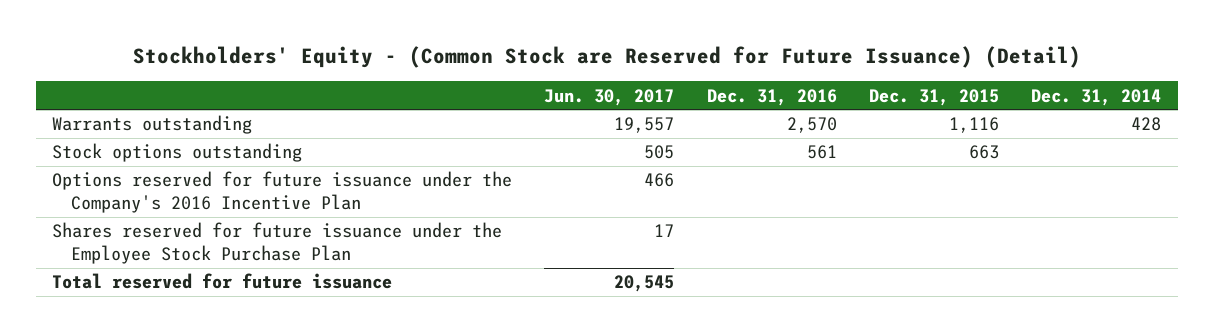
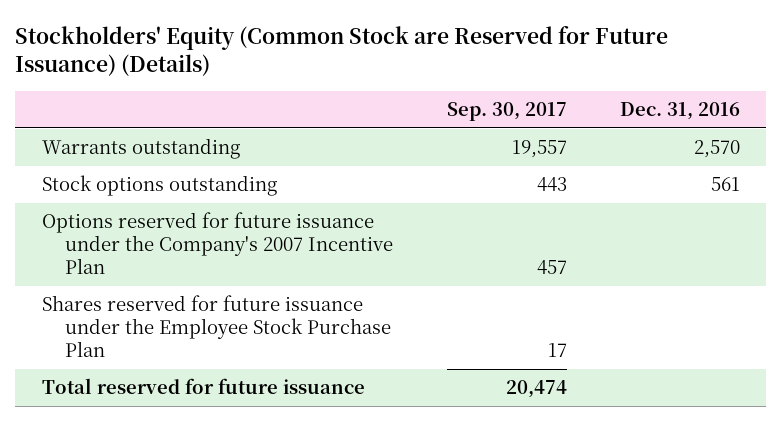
- Stockholders' Equity - (Common Stock are Reserved for Future Issuance) (Detail)
+ Stockholders' Equity (Common Stock are Reserved for Future Issuance) (Details)
- | Jun. 30, 2017 | Dec. 31, 2016 | Dec. 31, 2015 | Dec. 31, 2014
+ | Sep. 30, 2017 | Dec. 31, 2016
- Options reserved for future issuance under the Company's 2016 Incentive Plan | 466 | | |
+ Options reserved for future issuance under the Company's 2007 Incentive Plan | 457 |

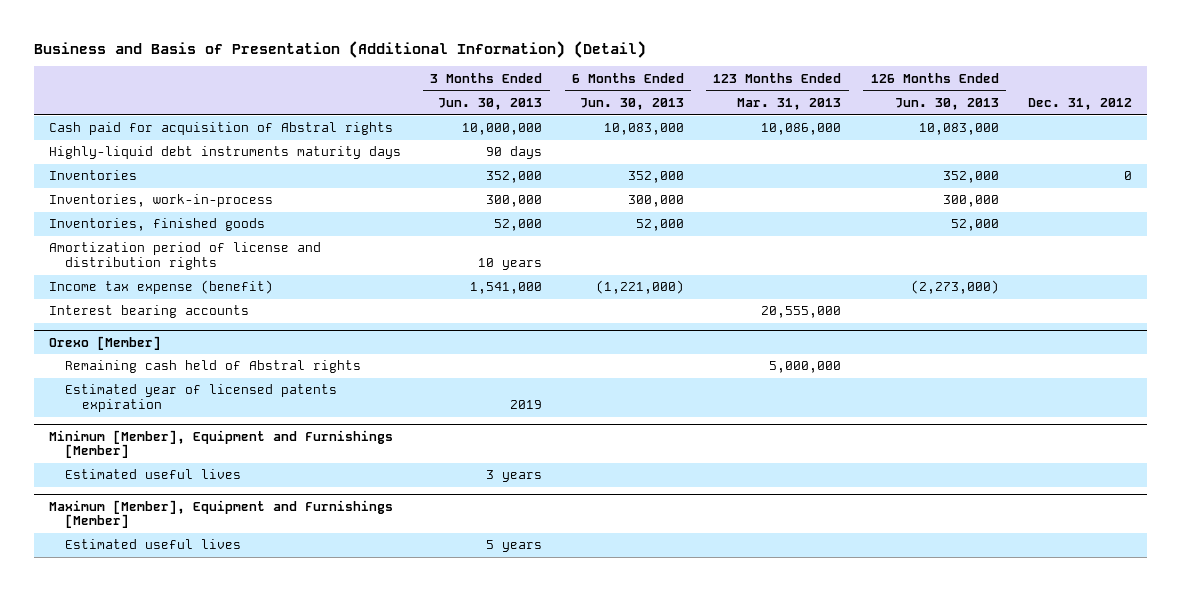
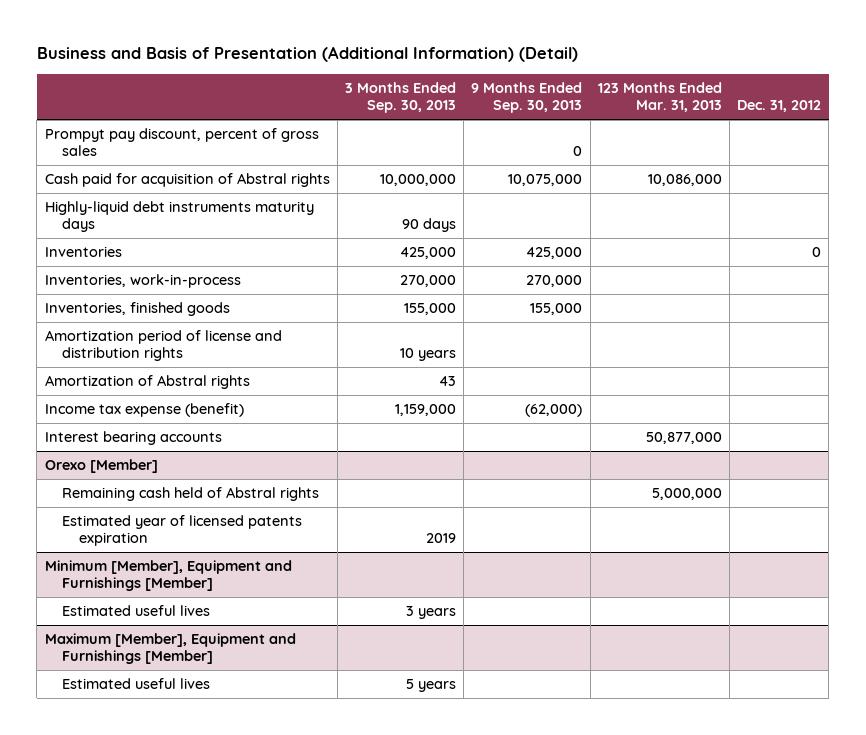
- | 3 Months Ended Jun. 30, 2013 | 6 Months Ended Jun. 30, 2013 | 123 Months Ended Mar. 31, 2013 | 126 Months Ended Jun. 30, 2013 | Dec. 31, 2012
+ | 3 Months Ended Sep. 30, 2013 | 9 Months Ended Sep. 30, 2013 | 123 Months Ended Mar. 31, 2013 | Dec. 31, 2012
+ Prompyt pay discount, percent of gross sales | | 0 | |
+ Amortization of Abstral rights | 43 | | |
- Interest bearing accounts | | | 20,555,000 | |
+ Interest bearing accounts | | | 50,877,000 |

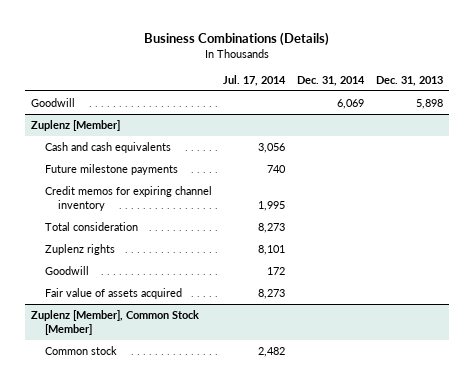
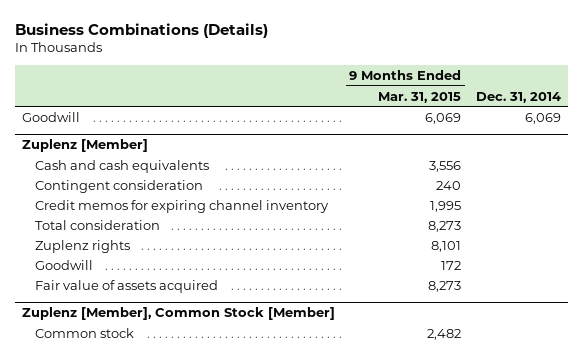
- | Jul. 17, 2014 | Dec. 31, 2014 | Dec. 31, 2013
+ | 9 Months Ended Mar. 31, 2015 | Dec. 31, 2014
@ Zuplenz [Member]
- Future milestone payments | 740 | |
+ Contingent consideration | 240 |

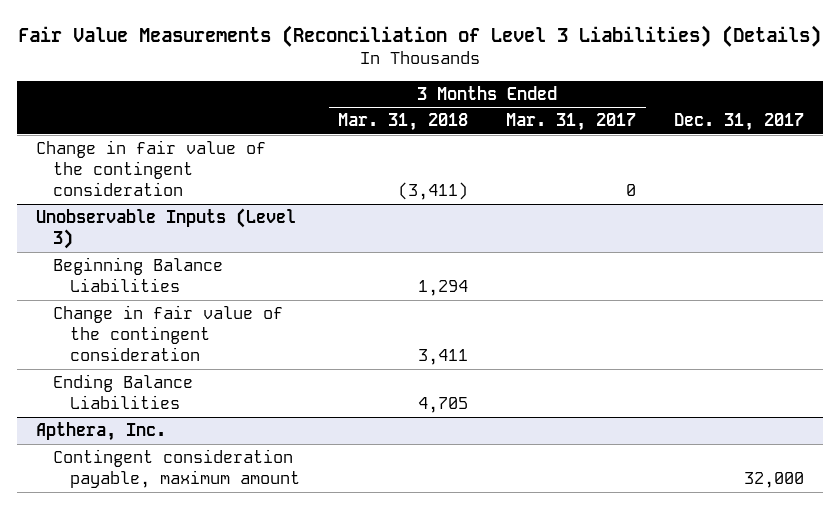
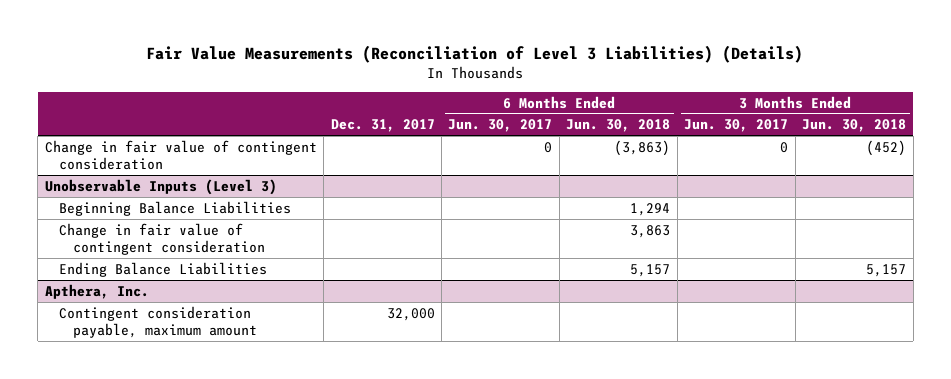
- | 3 Months Ended Mar. 31, 2018 | 3 Months Ended Mar. 31, 2017 | Dec. 31, 2017
+ | Dec. 31, 2017 | 6 Months Ended Jun. 30, 2017 | 6 Months Ended Jun. 30, 2018 | 3 Months Ended Jun. 30, 2017 | 3 Months Ended Jun. 30, 2018
- Change in fair value of the contingent consideration | (3,411) | 0 |
+ Change in fair value of contingent consideration | | 0 | (3,863) | 0 | (452)
@ Unobservable Inputs (Level 3)
- Change in fair value of the contingent consideration | 3,411 | |
+ Change in fair value of contingent consideration | | | 3,863 | |

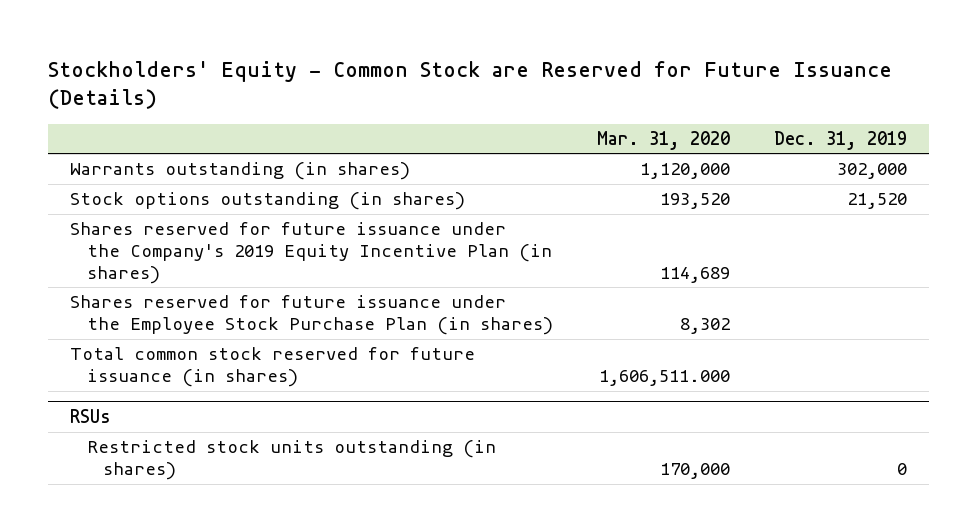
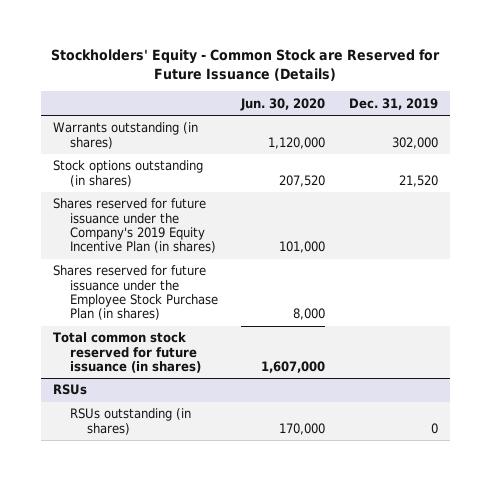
- | Mar. 31, 2020 | Dec. 31, 2019
+ | Jun. 30, 2020 | Dec. 31, 2019
@ RSUs
- Restricted stock units outstanding (in shares) | 170,000 | 0
+ RSUs outstanding (in shares) | 170,000 | 0

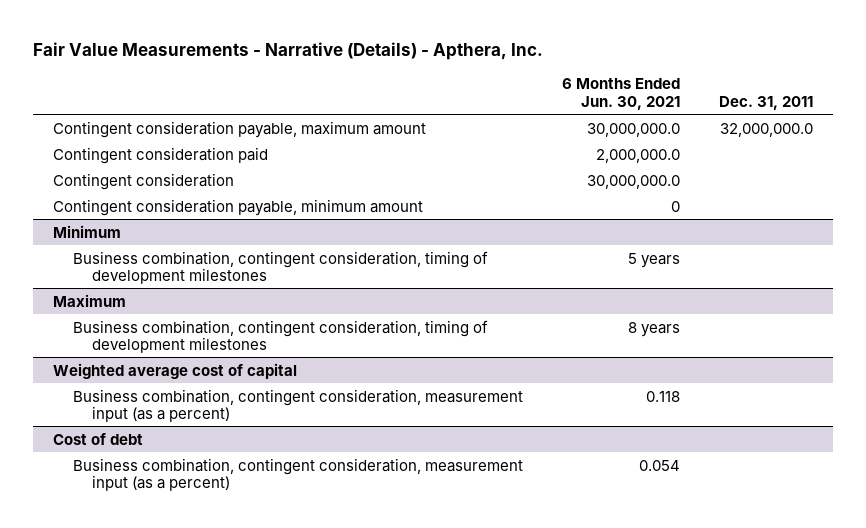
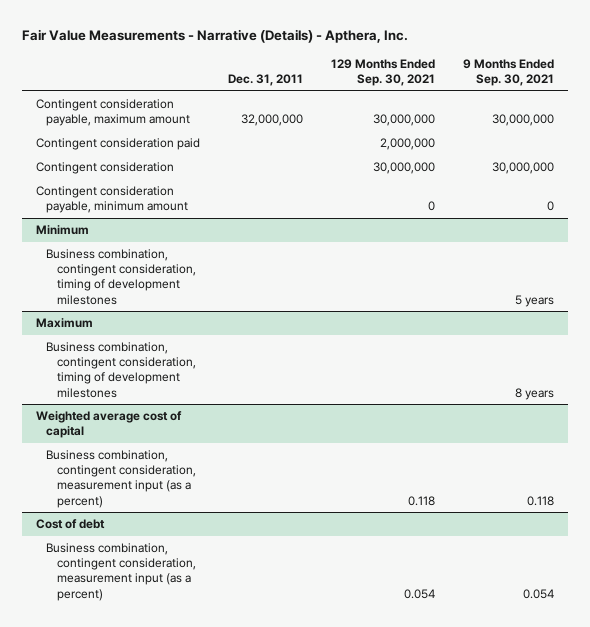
- | 6 Months Ended Jun. 30, 2021 | Dec. 31, 2011
+ | Dec. 31, 2011 | 129 Months Ended Sep. 30, 2021 | 9 Months Ended Sep. 30, 2021
- Contingent consideration payable, maximum amount | 30,000,000.0 | 32,000,000.0
+ Contingent consideration payable, maximum amount | 32,000,000 | 30,000,000 | 30,000,000

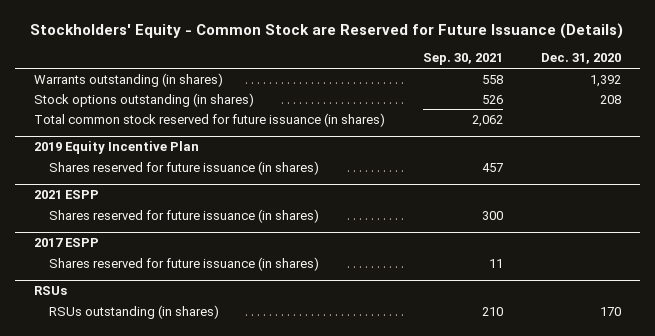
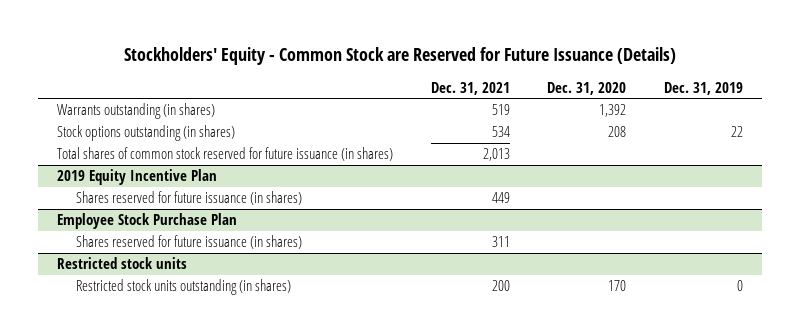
- | Sep. 30, 2021 | Dec. 31, 2020
+ | Dec. 31, 2021 | Dec. 31, 2020 | Dec. 31, 2019
- Total common stock reserved for future issuance (in shares) | 2,062 |
+ Total shares of common stock reserved for future issuance (in shares) | 2,013 | |
- 2021 ESPP
- Shares reserved for future issuance (in shares) | 300 |
- 2017 ESPP
- Shares reserved for future issuance (in shares) | 11 |
- RSUs
- RSUs outstanding (in shares) | 210 | 170
+ Employee Stock Purchase Plan
+ Shares reserved for future issuance (in shares) | 311 | |
+ Restricted stock units
+ Restricted stock units outstanding (in shares) | 200 | 170 | 0

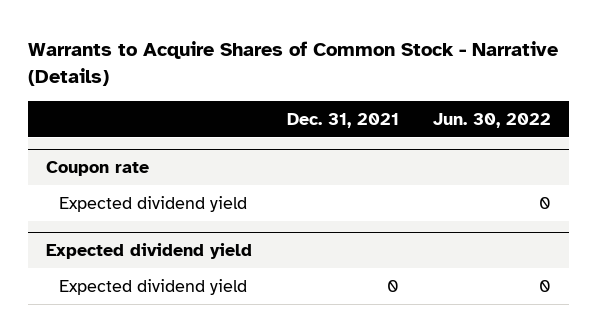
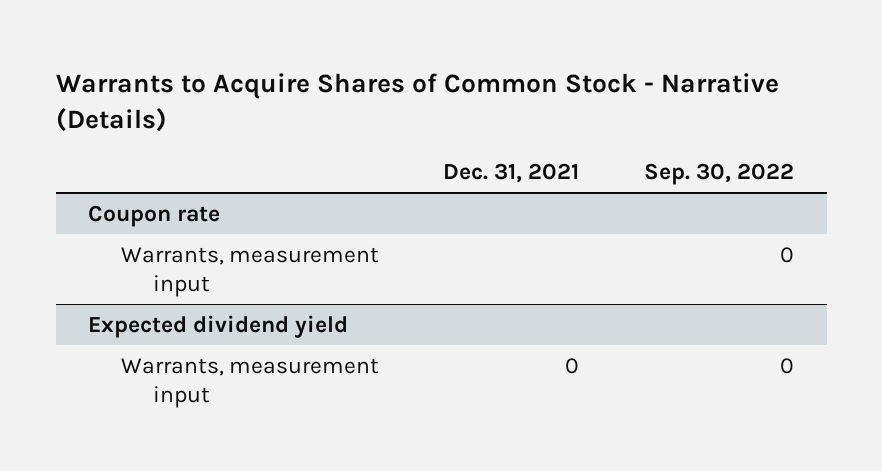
- | Dec. 31, 2021 | Jun. 30, 2022
+ | Dec. 31, 2021 | Sep. 30, 2022
@ Coupon rate
- Expected dividend yield | | 0
+ Warrants, measurement input | | 0
@ Expected dividend yield
- Expected dividend yield | 0 | 0
+ Warrants, measurement input | 0 | 0

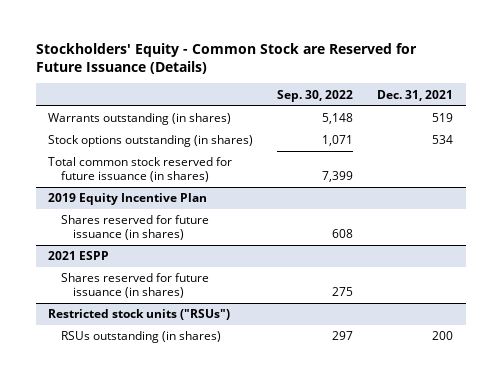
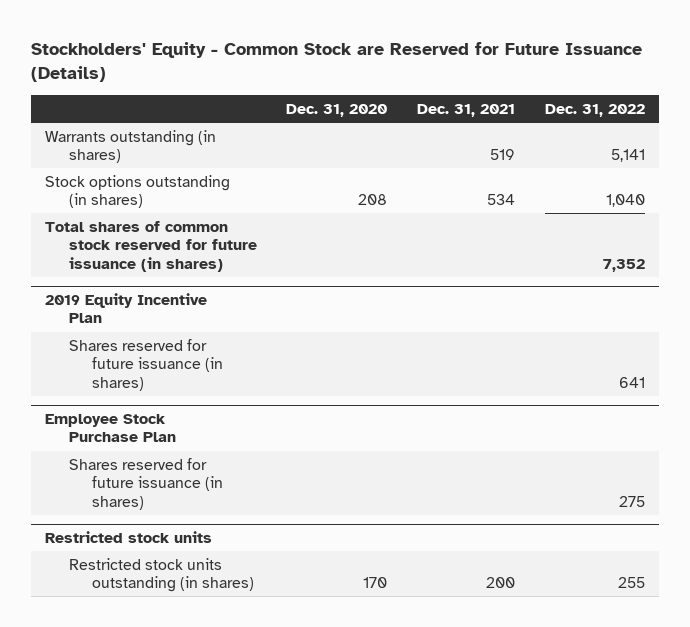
- | Sep. 30, 2022 | Dec. 31, 2021
+ | Dec. 31, 2020 | Dec. 31, 2021 | Dec. 31, 2022
- Total common stock reserved for future issuance (in shares) | 7,399 |
+ Total shares of common stock reserved for future issuance (in shares) | | | 7,352
- 2021 ESPP
- Shares reserved for future issuance (in shares) | 275 |
- Restricted stock units ("RSUs")
- RSUs outstanding (in shares) | 297 | 200
+ Employee Stock Purchase Plan
+ Shares reserved for future issuance (in shares) | | | 275
+ Restricted stock units
+ Restricted stock units outstanding (in shares) | 170 | 200 | 255

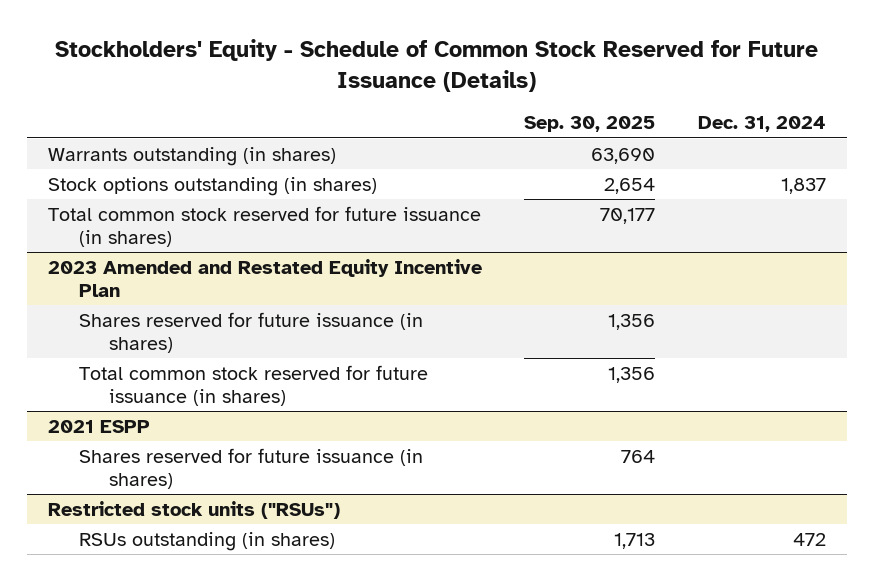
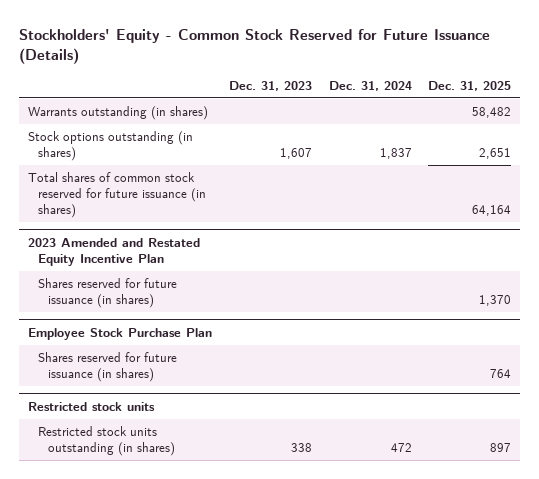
- Stockholders' Equity - Schedule of Common Stock Reserved for Future Issuance (Details)
+ Stockholders' Equity - Common Stock Reserved for Future Issuance (Details)
- | Sep. 30, 2025 | Dec. 31, 2024
+ | Dec. 31, 2023 | Dec. 31, 2024 | Dec. 31, 2025
- Total common stock reserved for future issuance (in shares) | 70,177 |
+ Total shares of common stock reserved for future issuance (in shares) | | | 64,164
@ 2023 Amended and Restated Equity Incentive Plan
- Total common stock reserved for future issuance (in shares) | 1,356 |
- 2021 ESPP
- Shares reserved for future issuance (in shares) | 764 |
- Restricted stock units ("RSUs")
- RSUs outstanding (in shares) | 1,713 | 472
+ Employee Stock Purchase Plan
+ Shares reserved for future issuance (in shares) | | | 764
+ Restricted stock units
+ Restricted stock units outstanding (in shares) | 338 | 472 | 897

